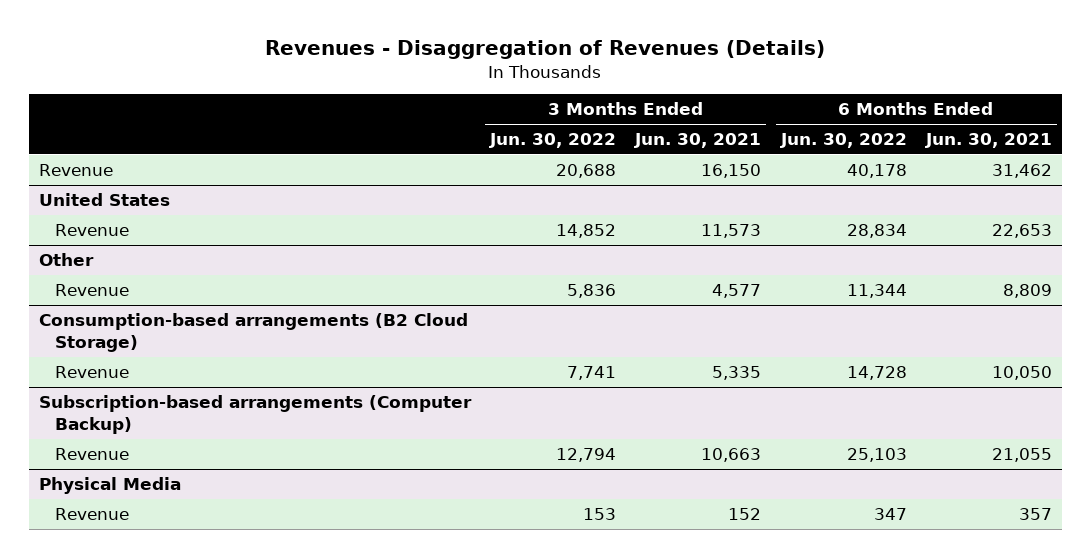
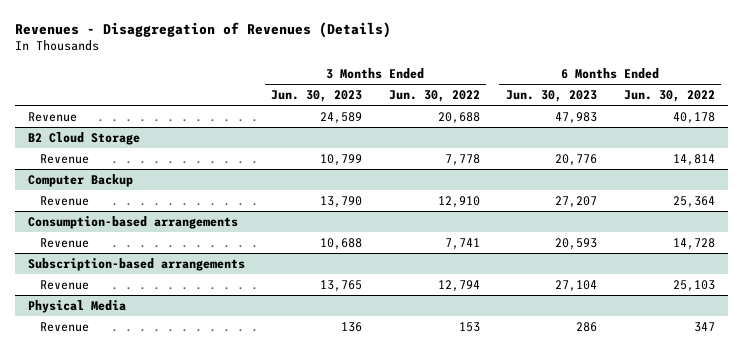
- | 3 Months Ended Jun. 30, 2022 | 3 Months Ended Jun. 30, 2021 | 6 Months Ended Jun. 30, 2022 | 6 Months Ended Jun. 30, 2021
+ | 3 Months Ended Jun. 30, 2023 | 3 Months Ended Jun. 30, 2022 | 6 Months Ended Jun. 30, 2023 | 6 Months Ended Jun. 30, 2022
- United States
- Revenue | 14,852 | 11,573 | 28,834 | 22,653
- Other
- Revenue | 5,836 | 4,577 | 11,344 | 8,809
- Consumption-based arrangements (B2 Cloud Storage)
+ B2 Cloud Storage
+ Revenue | 10,799 | 7,778 | 20,776 | 14,814
+ Computer Backup
+ Revenue | 13,790 | 12,910 | 27,207 | 25,364
+ Consumption-based arrangements
- Subscription-based arrangements (Computer Backup)
+ Subscription-based arrangements

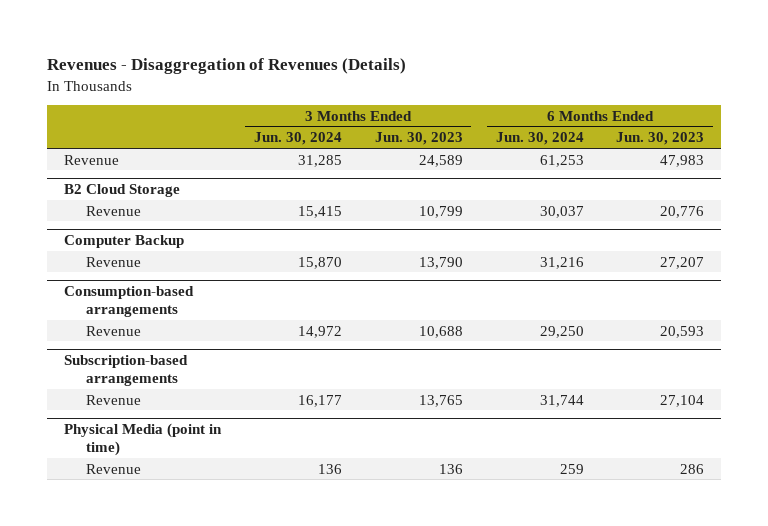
- | 3 Months Ended Jun. 30, 2023 | 3 Months Ended Jun. 30, 2022 | 6 Months Ended Jun. 30, 2023 | 6 Months Ended Jun. 30, 2022
+ | 3 Months Ended Jun. 30, 2024 | 3 Months Ended Jun. 30, 2023 | 6 Months Ended Jun. 30, 2024 | 6 Months Ended Jun. 30, 2023
- Physical Media
+ Physical Media (point in time)

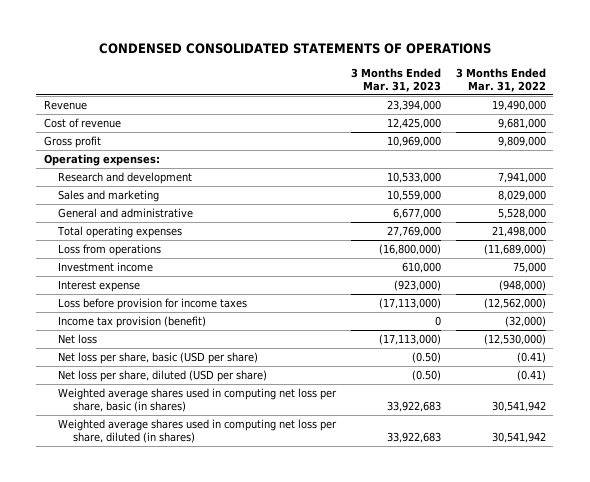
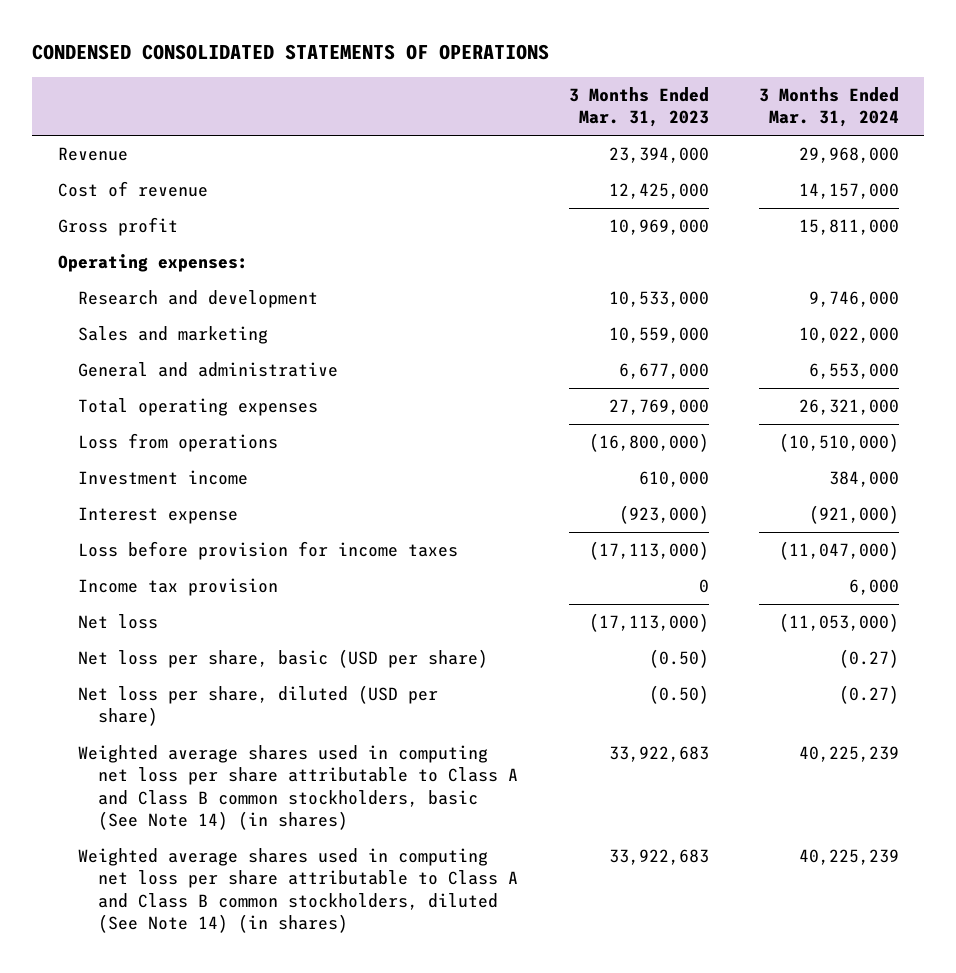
- | 3 Months Ended Mar. 31, 2023 | 3 Months Ended Mar. 31, 2022
+ | 3 Months Ended Mar. 31, 2023 | 3 Months Ended Mar. 31, 2024
- Income tax provision (benefit) | 0 | (32,000)
+ Income tax provision | 0 | 6,000
- Weighted average shares used in computing net loss per share, basic (in shares) | 33,922,683 | 30,541,942
- Weighted average shares used in computing net loss per share, diluted (in shares) | 33,922,683 | 30,541,942
+ Weighted average shares used in computing net loss per share attributable to Class A and Class B common stockholders, basic (See Note 14) (in shares) | 33,922,683 | 40,225,239
+ Weighted average shares used in computing net loss per share attributable to Class A and Class B common stockholders, diluted (See Note 14) (in shares) | 33,922,683 | 40,225,239

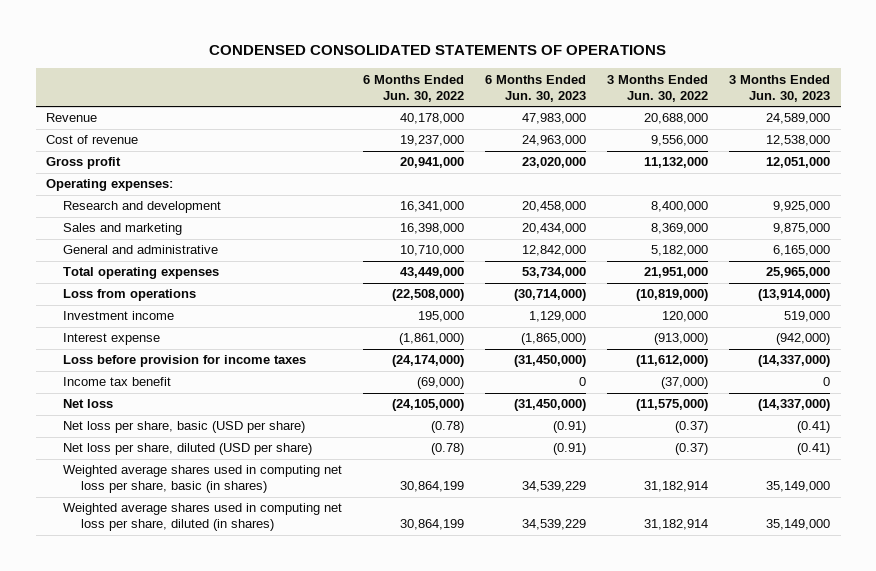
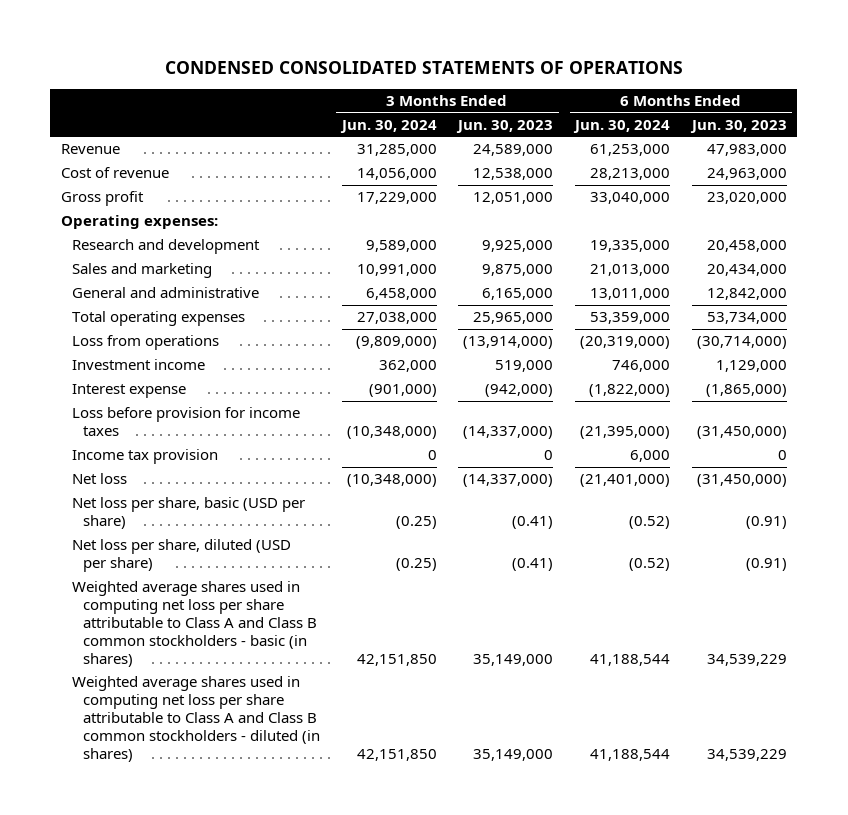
- | 6 Months Ended Jun. 30, 2022 | 6 Months Ended Jun. 30, 2023 | 3 Months Ended Jun. 30, 2022 | 3 Months Ended Jun. 30, 2023
+ | 3 Months Ended Jun. 30, 2024 | 3 Months Ended Jun. 30, 2023 | 6 Months Ended Jun. 30, 2024 | 6 Months Ended Jun. 30, 2023
- Income tax benefit | (69,000) | 0 | (37,000) | 0
+ Income tax provision | 0 | 0 | 6,000 | 0
- Weighted average shares used in computing net loss per share, basic (in shares) | 30,864,199 | 34,539,229 | 31,182,914 | 35,149,000
- Weighted average shares used in computing net loss per share, diluted (in shares) | 30,864,199 | 34,539,229 | 31,182,914 | 35,149,000
+ Weighted average shares used in computing net loss per share attributable to Class A and Class B common stockholders - basic (in shares) | 42,151,850 | 35,149,000 | 41,188,544 | 34,539,229
+ Weighted average shares used in computing net loss per share attributable to Class A and Class B common stockholders - diluted (in shares) | 42,151,850 | 35,149,000 | 41,188,544 | 34,539,229

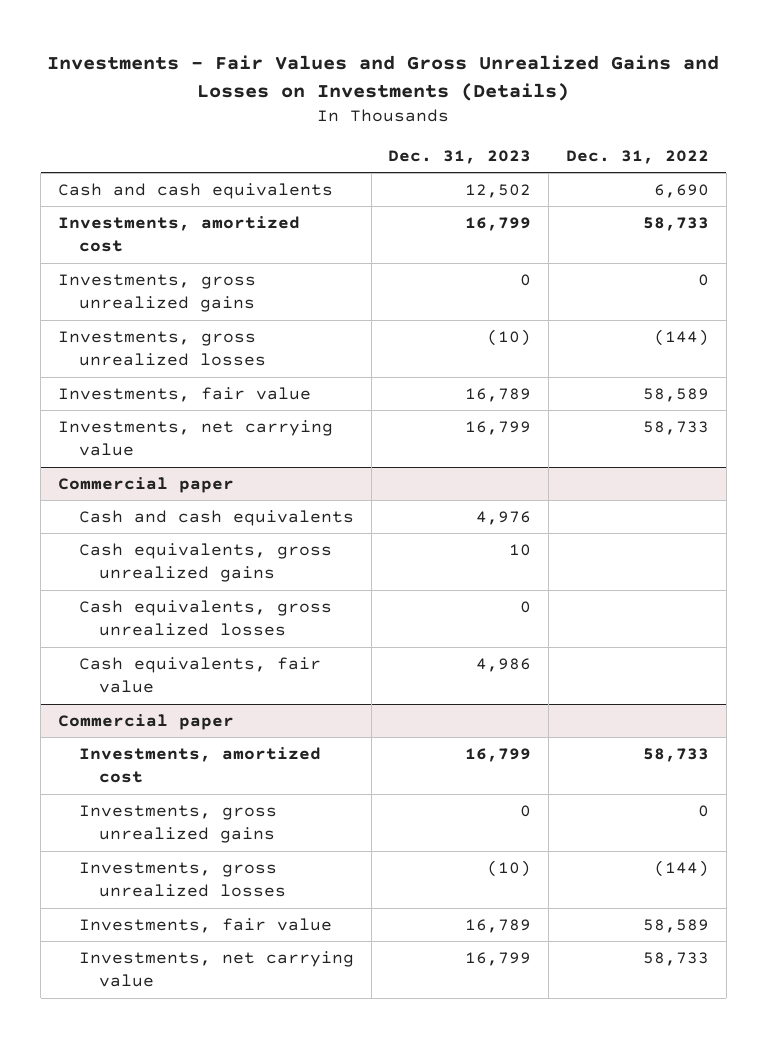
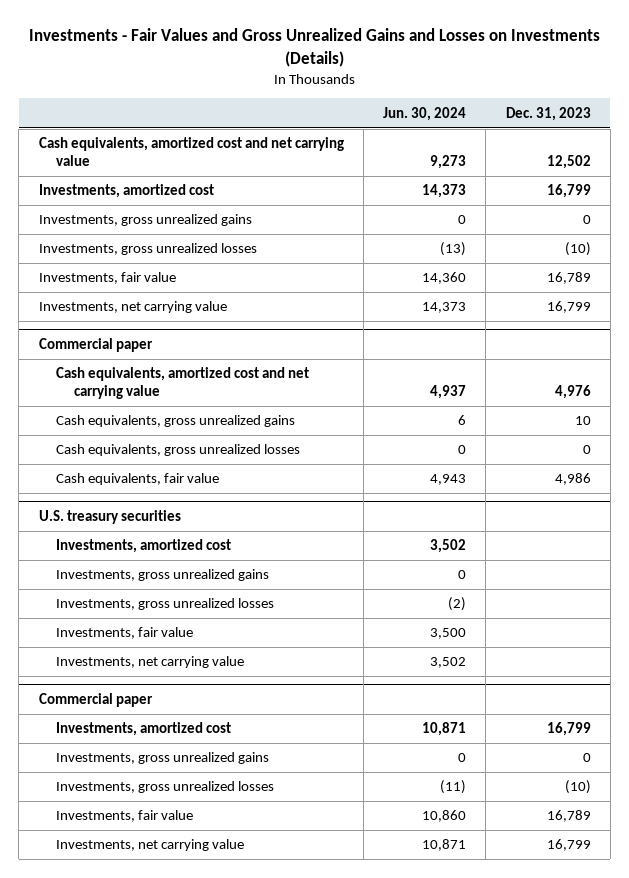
- | Dec. 31, 2023 | Dec. 31, 2022
+ | Jun. 30, 2024 | Dec. 31, 2023
- Cash and cash equivalents | 12,502 | 6,690
+ Cash equivalents, amortized cost and net carrying value | 9,273 | 12,502
@ Commercial paper
- Cash and cash equivalents | 4,976 |
+ Cash equivalents, amortized cost and net carrying value | 4,937 | 4,976
+ U.S. treasury securities
+ Investments, amortized cost | 3,502 |
+ Investments, gross unrealized gains | 0 |
+ Investments, gross unrealized losses | (2) |
+ Investments, fair value | 3,500 |
+ Investments, net carrying value | 3,502 |

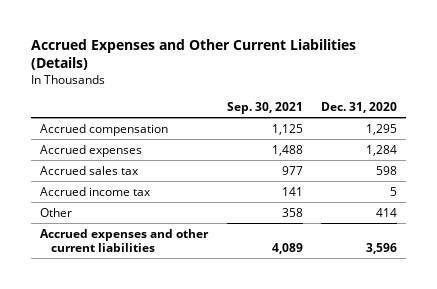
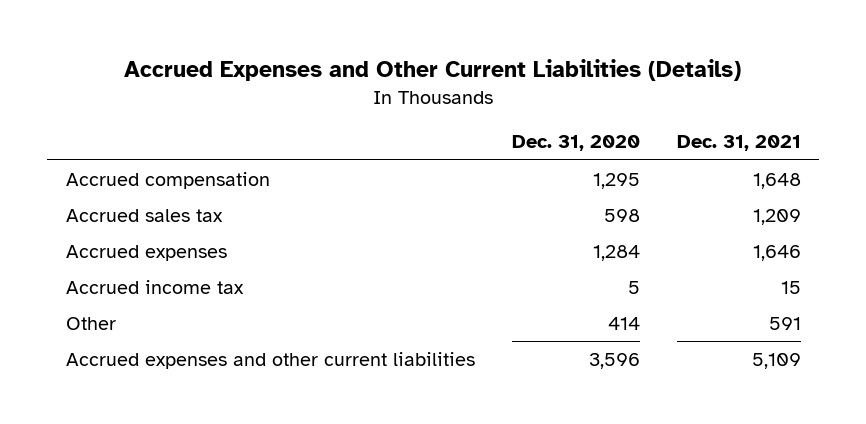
- | Sep. 30, 2021 | Dec. 31, 2020
+ | Dec. 31, 2020 | Dec. 31, 2021
moved down: Accrued expenses | 1,284 | 1,646

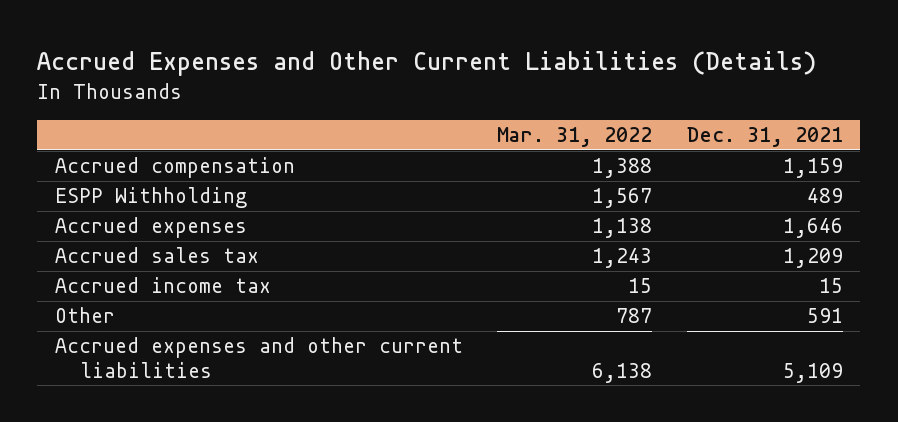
- | Dec. 31, 2020 | Dec. 31, 2021
+ | Mar. 31, 2022 | Dec. 31, 2021
- Accrued compensation | 1,295 | 1,648
+ Accrued compensation | 1,388 | 1,159
+ ESPP Withholding | 1,567 | 489
moved down: Accrued sales tax | 1,243 | 1,209

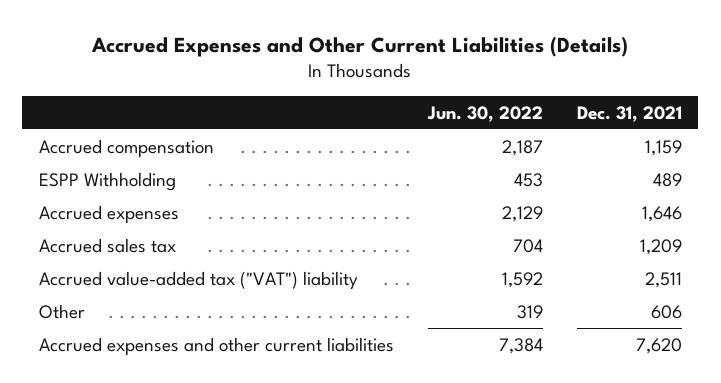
- | Mar. 31, 2022 | Dec. 31, 2021
+ | Jun. 30, 2022 | Dec. 31, 2021
- Accrued income tax | 15 | 15
- Other | 787 | 591
- Accrued expenses and other current liabilities | 6,138 | 5,109
+ Accrued value-added tax ("VAT") liability | 1,592 | 2,511
+ Other | 319 | 606
+ Accrued expenses and other current liabilities | 7,384 | 7,620

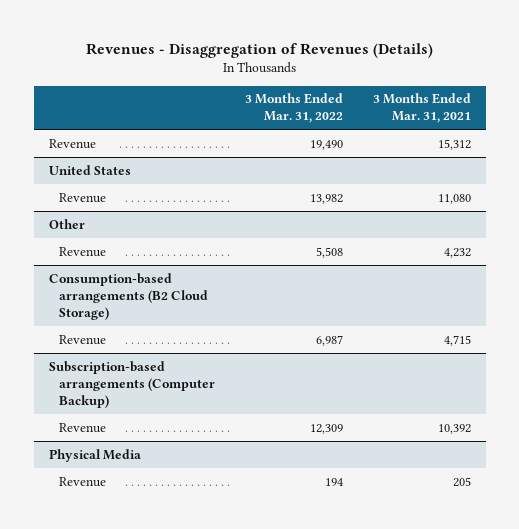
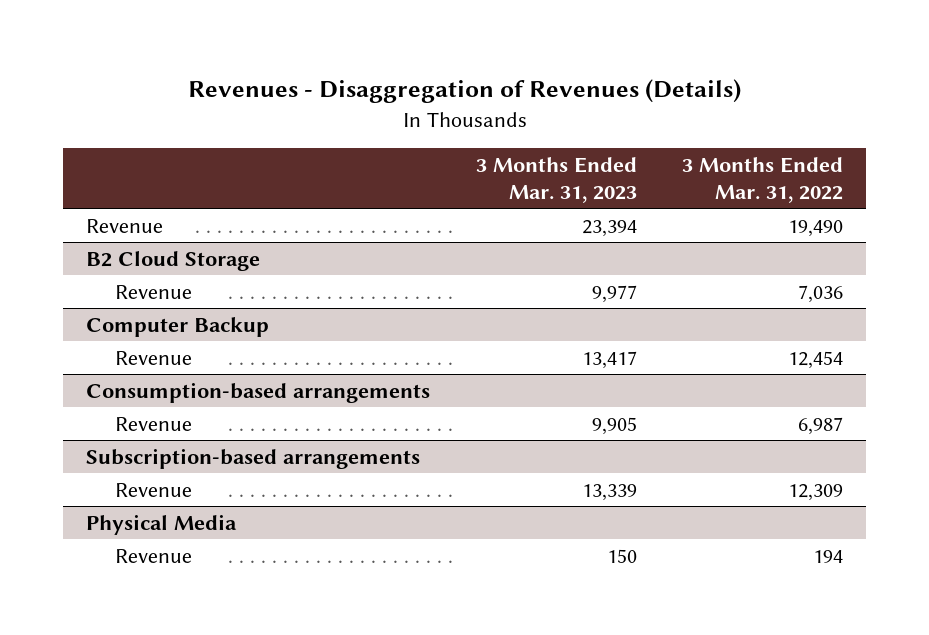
- | 3 Months Ended Mar. 31, 2022 | 3 Months Ended Mar. 31, 2021
+ | 3 Months Ended Mar. 31, 2023 | 3 Months Ended Mar. 31, 2022
- United States
- Revenue | 13,982 | 11,080
- Other
- Revenue | 5,508 | 4,232
- Consumption-based arrangements (B2 Cloud Storage)
+ B2 Cloud Storage
+ Revenue | 9,977 | 7,036
+ Computer Backup
+ Revenue | 13,417 | 12,454
+ Consumption-based arrangements
- Subscription-based arrangements (Computer Backup)
+ Subscription-based arrangements

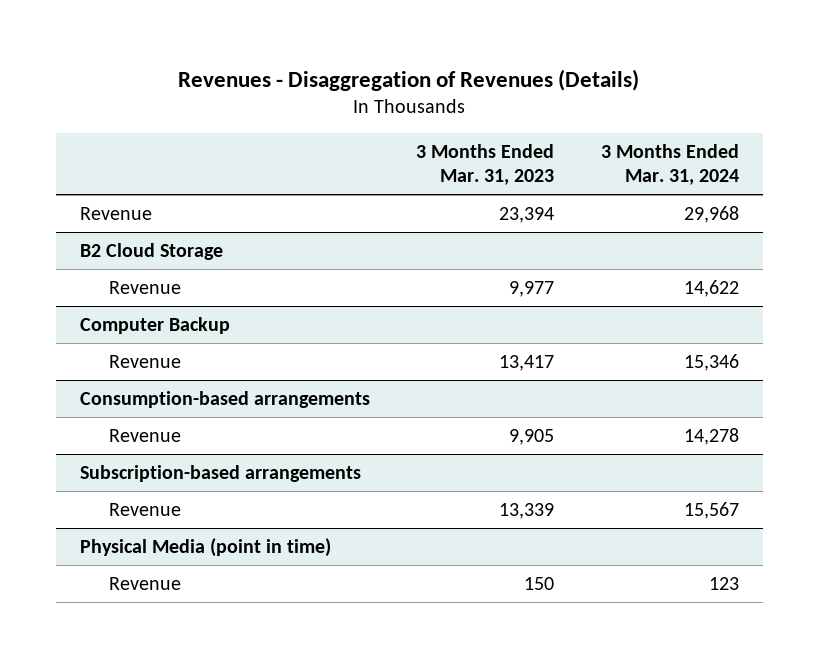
- | 3 Months Ended Mar. 31, 2023 | 3 Months Ended Mar. 31, 2022
+ | 3 Months Ended Mar. 31, 2023 | 3 Months Ended Mar. 31, 2024
- Physical Media
+ Physical Media (point in time)

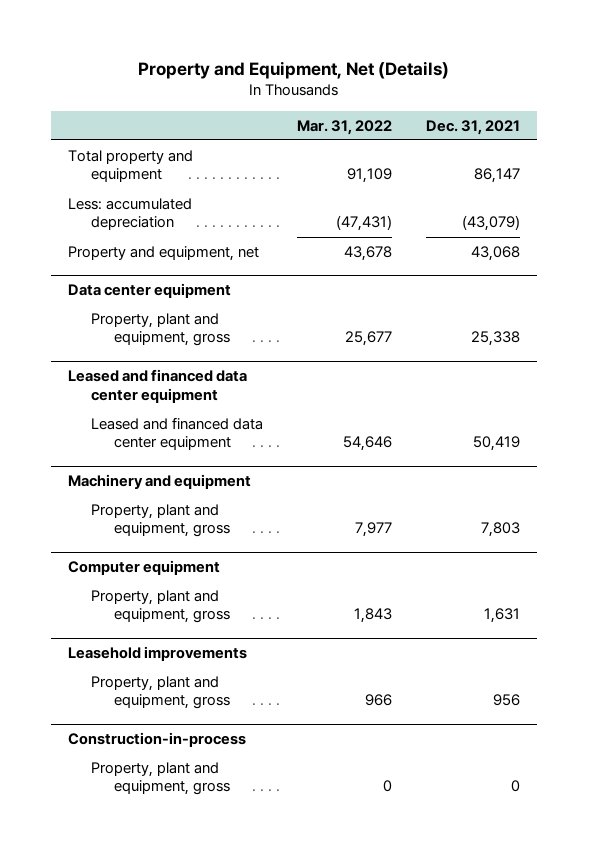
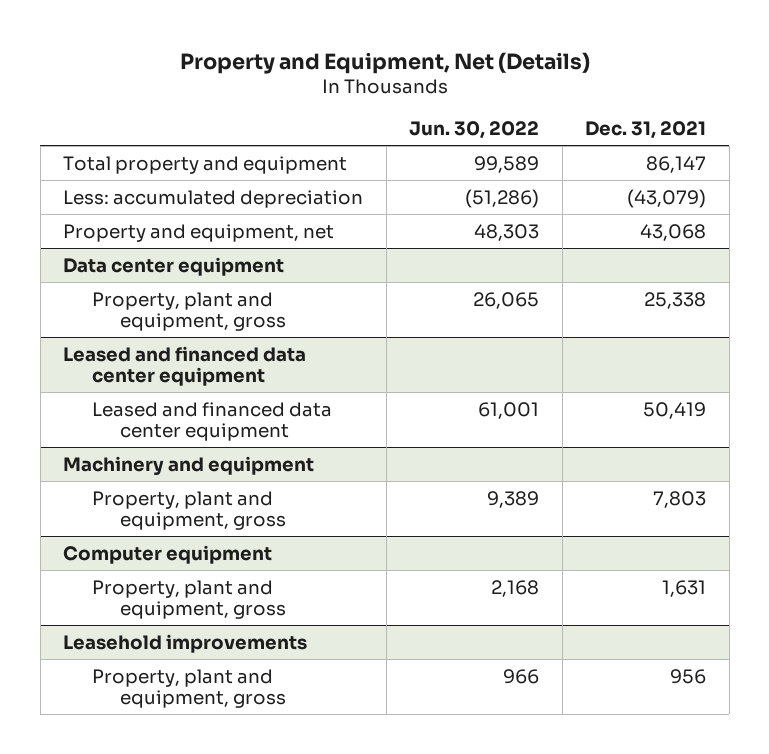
- | Mar. 31, 2022 | Dec. 31, 2021
+ | Jun. 30, 2022 | Dec. 31, 2021
- Construction-in-process
- Property, plant and equipment, gross | 0 | 0

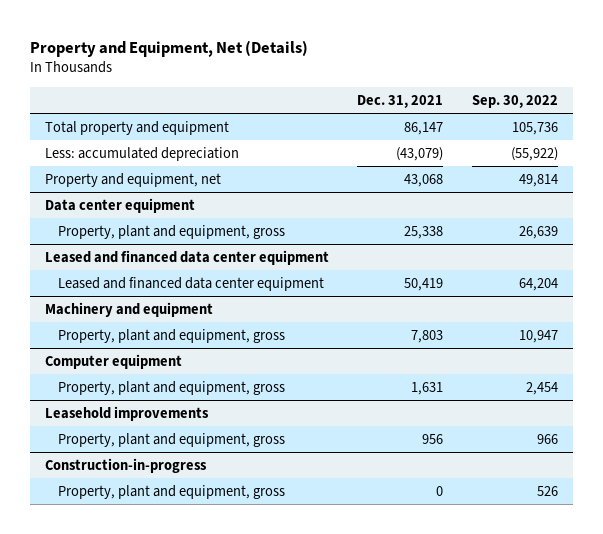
- | Jun. 30, 2022 | Dec. 31, 2021
+ | Dec. 31, 2021 | Sep. 30, 2022
+ Construction-in-progress
+ Property, plant and equipment, gross | 0 | 526

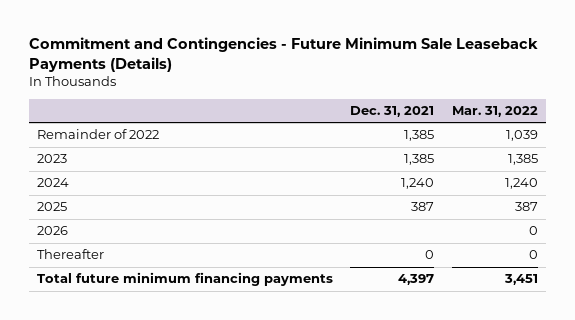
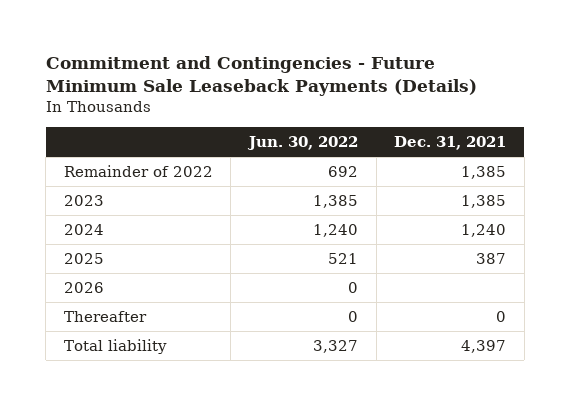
- | Dec. 31, 2021 | Mar. 31, 2022
+ | Jun. 30, 2022 | Dec. 31, 2021
- Total future minimum financing payments | 4,397 | 3,451
+ Total liability | 3,327 | 4,397

